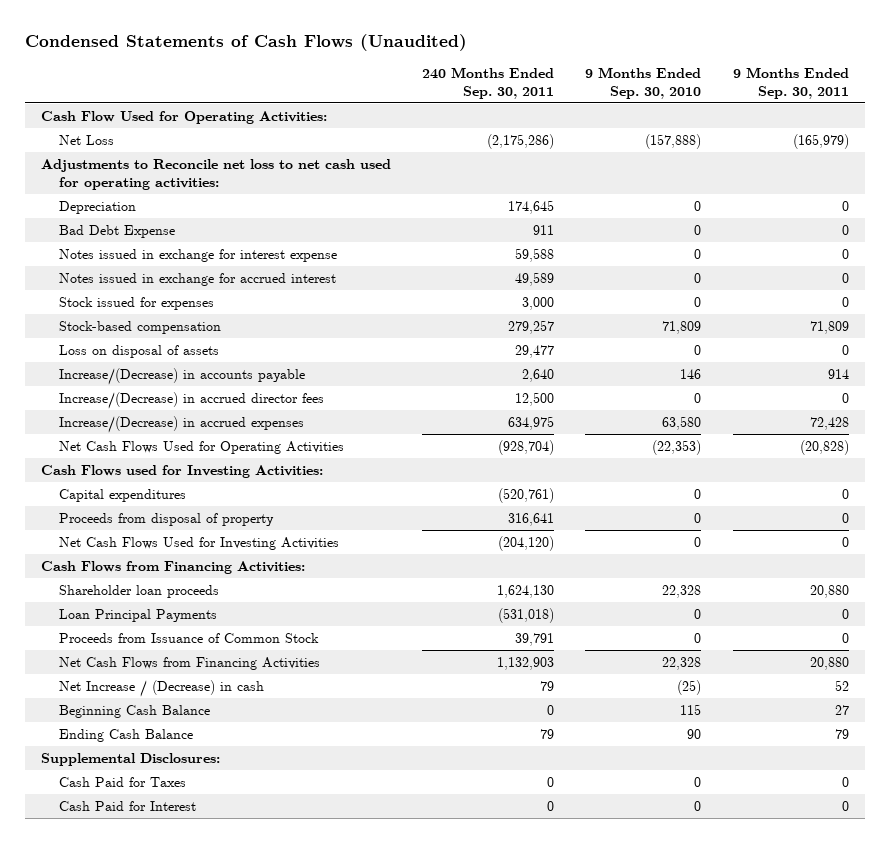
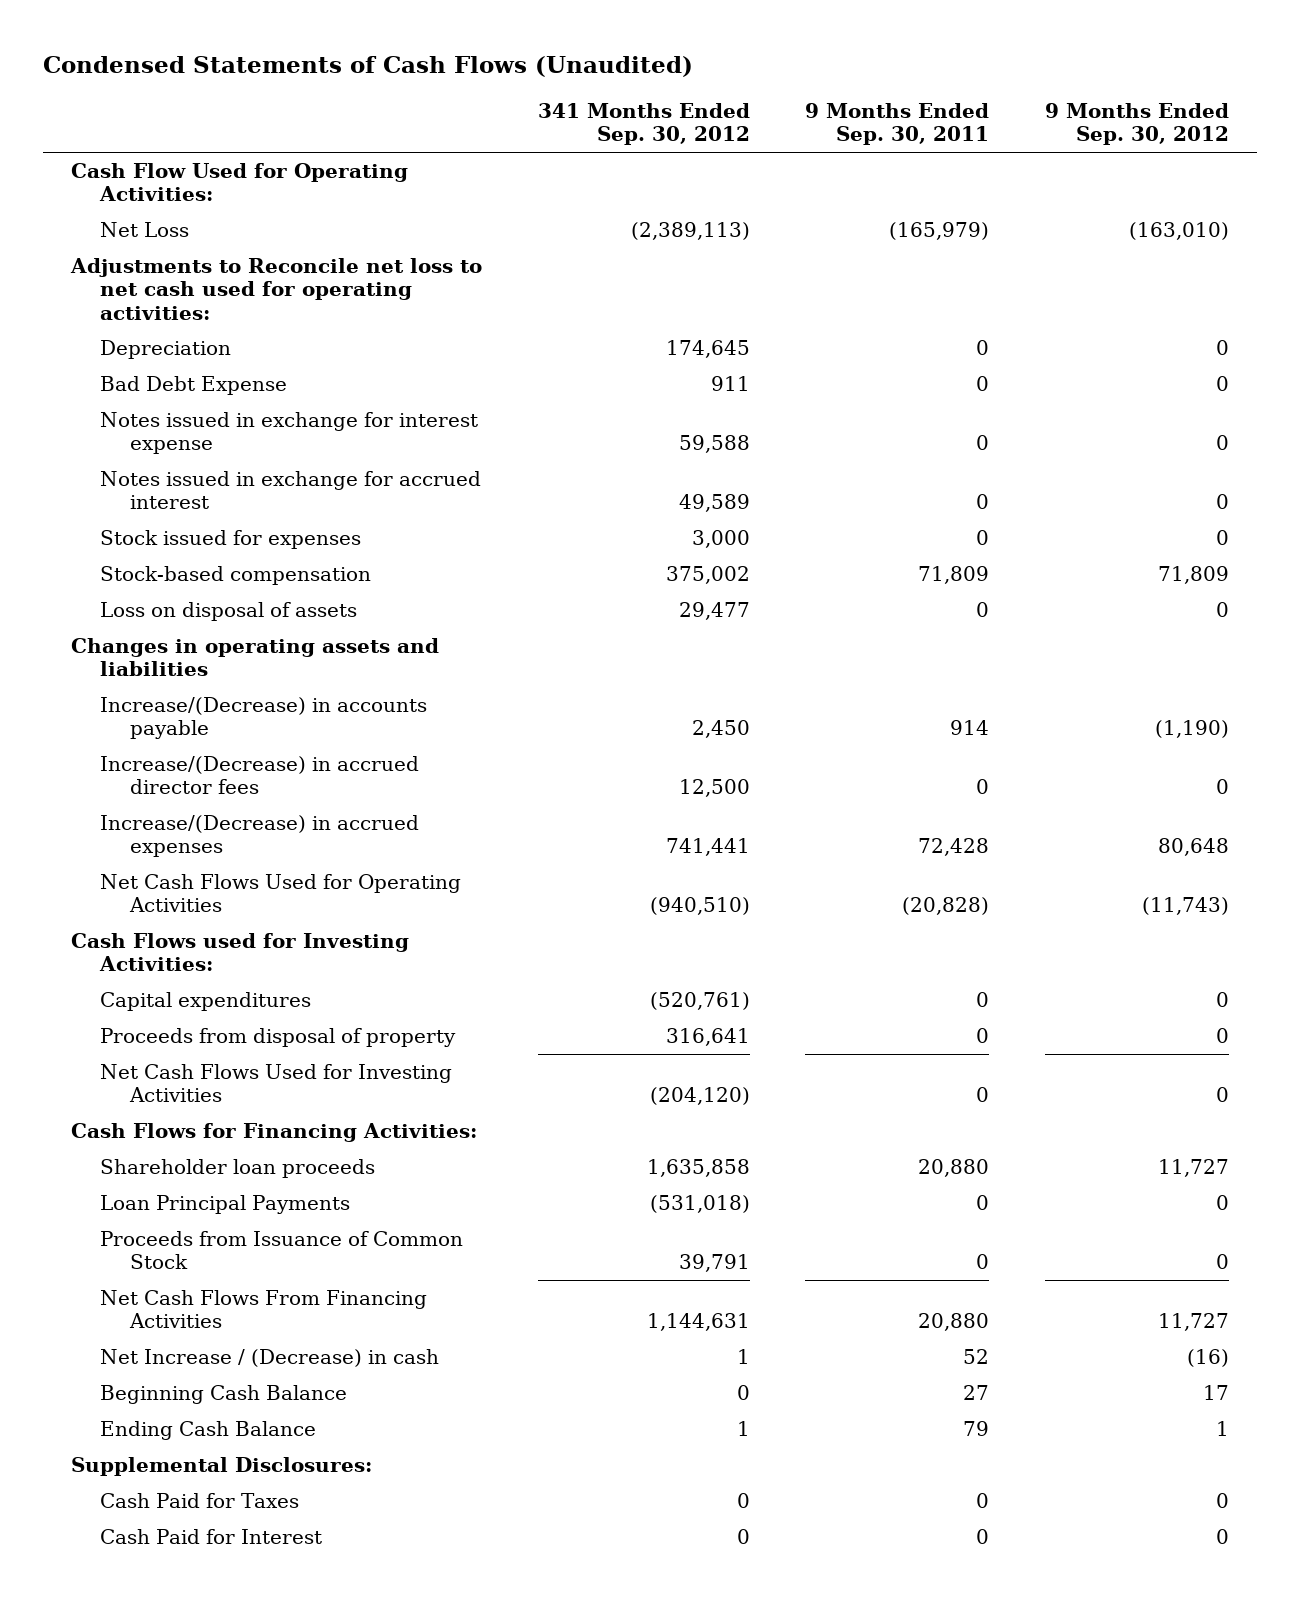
- | 240 Months Ended Sep. 30, 2011 | 9 Months Ended Sep. 30, 2010 | 9 Months Ended Sep. 30, 2011
+ | 341 Months Ended Sep. 30, 2012 | 9 Months Ended Sep. 30, 2011 | 9 Months Ended Sep. 30, 2012
+ Changes in operating assets and liabilities
- Cash Flows from Financing Activities:
+ Cash Flows for Financing Activities:
- Net Cash Flows from Financing Activities | 1,132,903 | 22,328 | 20,880
+ Net Cash Flows From Financing Activities | 1,144,631 | 20,880 | 11,727

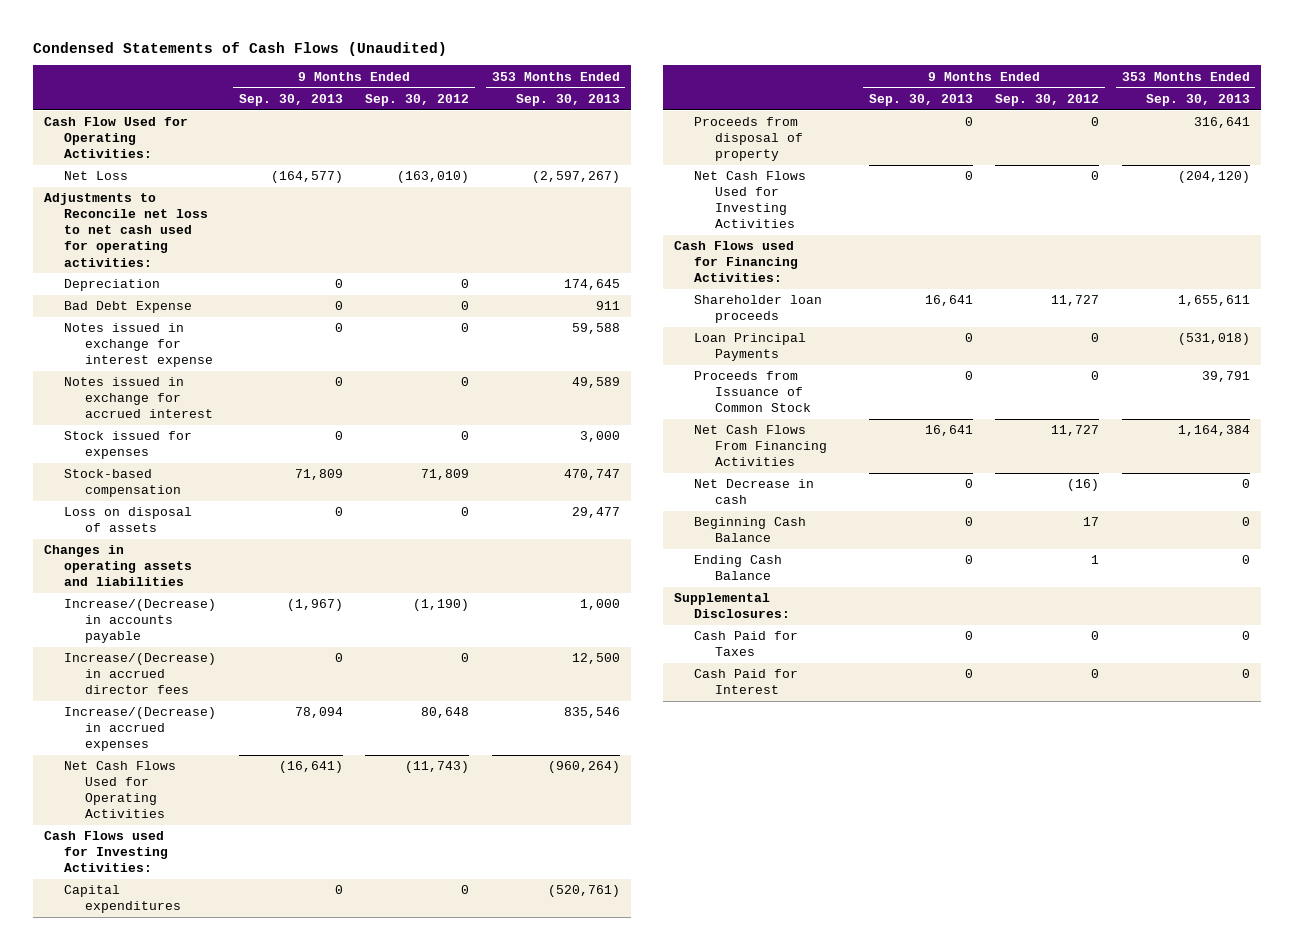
- | 341 Months Ended Sep. 30, 2012 | 9 Months Ended Sep. 30, 2011 | 9 Months Ended Sep. 30, 2012
+ | 9 Months Ended Sep. 30, 2013 | 9 Months Ended Sep. 30, 2012 | 353 Months Ended Sep. 30, 2013
- Cash Flows for Financing Activities:
+ Cash Flows used for Financing Activities:
- Net Increase / (Decrease) in cash | 1 | 52 | (16)
+ Net Decrease in cash | 0 | (16) | 0

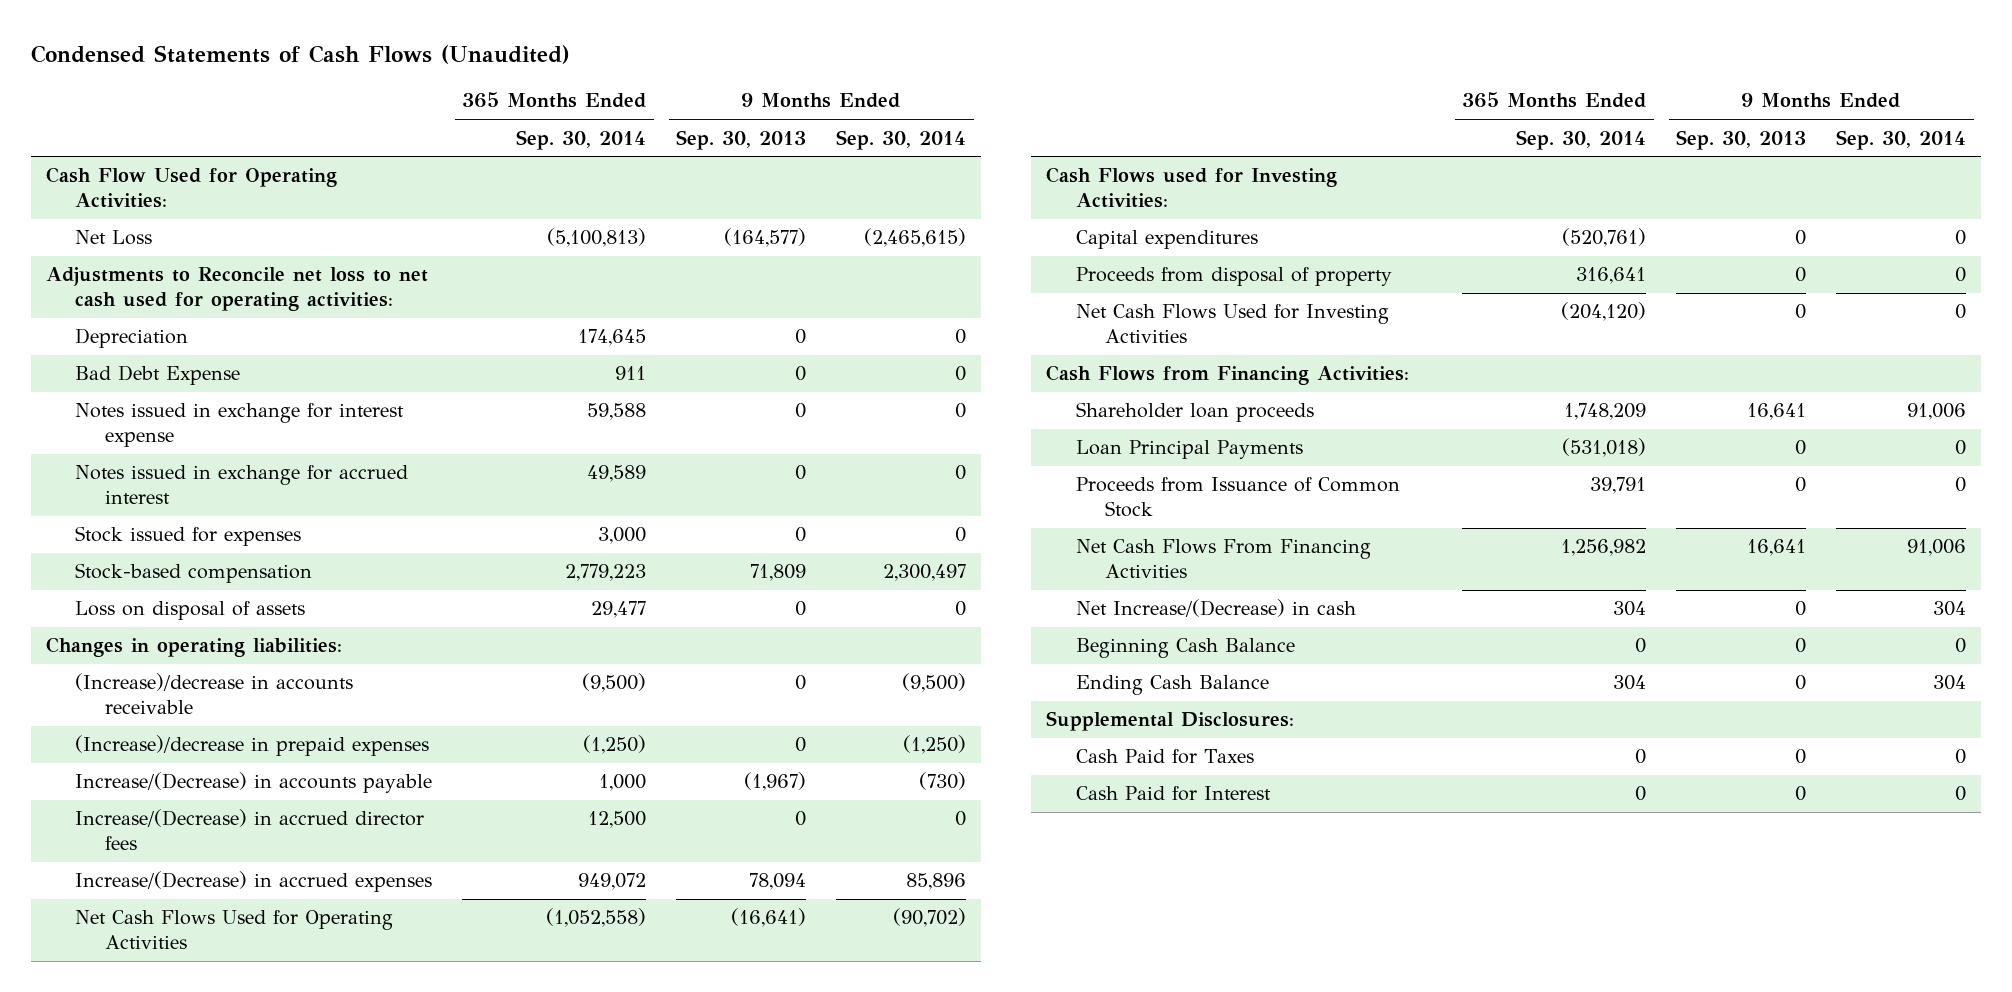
- | 9 Months Ended Sep. 30, 2013 | 9 Months Ended Sep. 30, 2012 | 353 Months Ended Sep. 30, 2013
+ | 365 Months Ended Sep. 30, 2014 | 9 Months Ended Sep. 30, 2013 | 9 Months Ended Sep. 30, 2014
- Changes in operating assets and liabilities
+ Changes in operating liabilities:
+ (Increase)/decrease in accounts receivable | (9,500) | 0 | (9,500)
+ (Increase)/decrease in prepaid expenses | (1,250) | 0 | (1,250)
- Cash Flows used for Financing Activities:
+ Cash Flows from Financing Activities:
- Net Decrease in cash | 0 | (16) | 0
+ Net Increase/(Decrease) in cash | 304 | 0 | 304

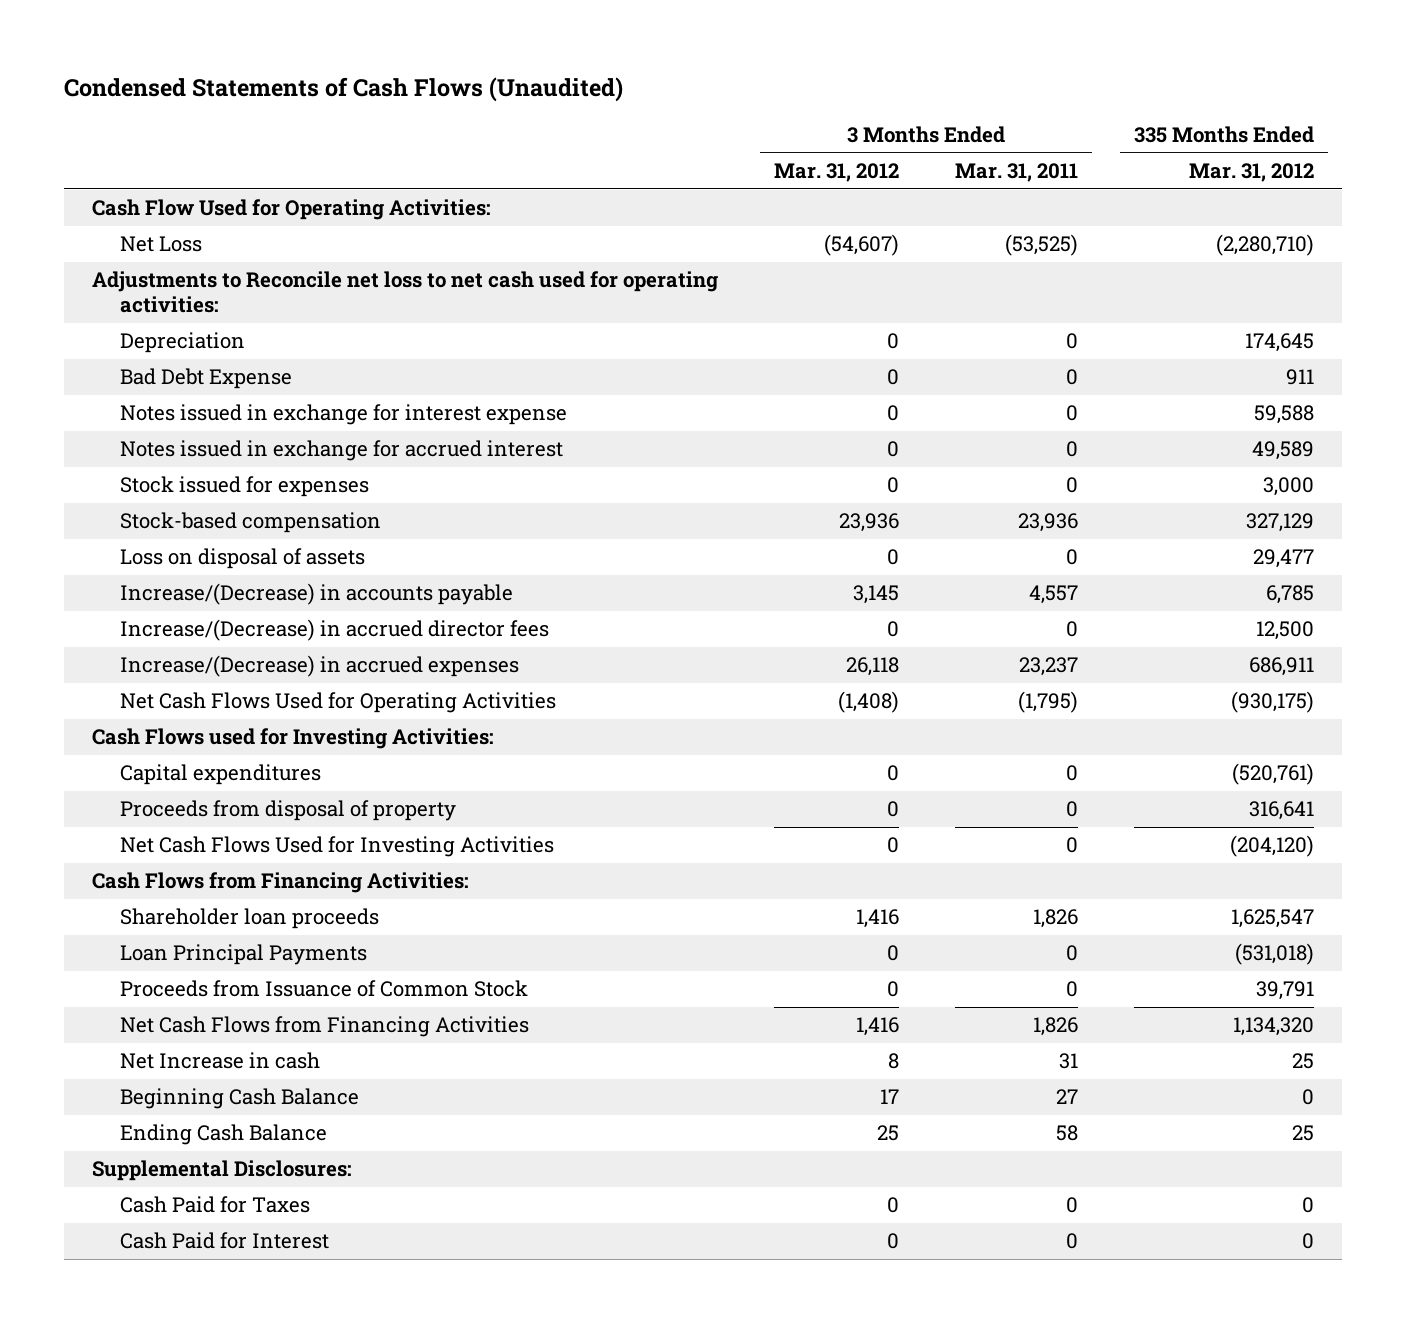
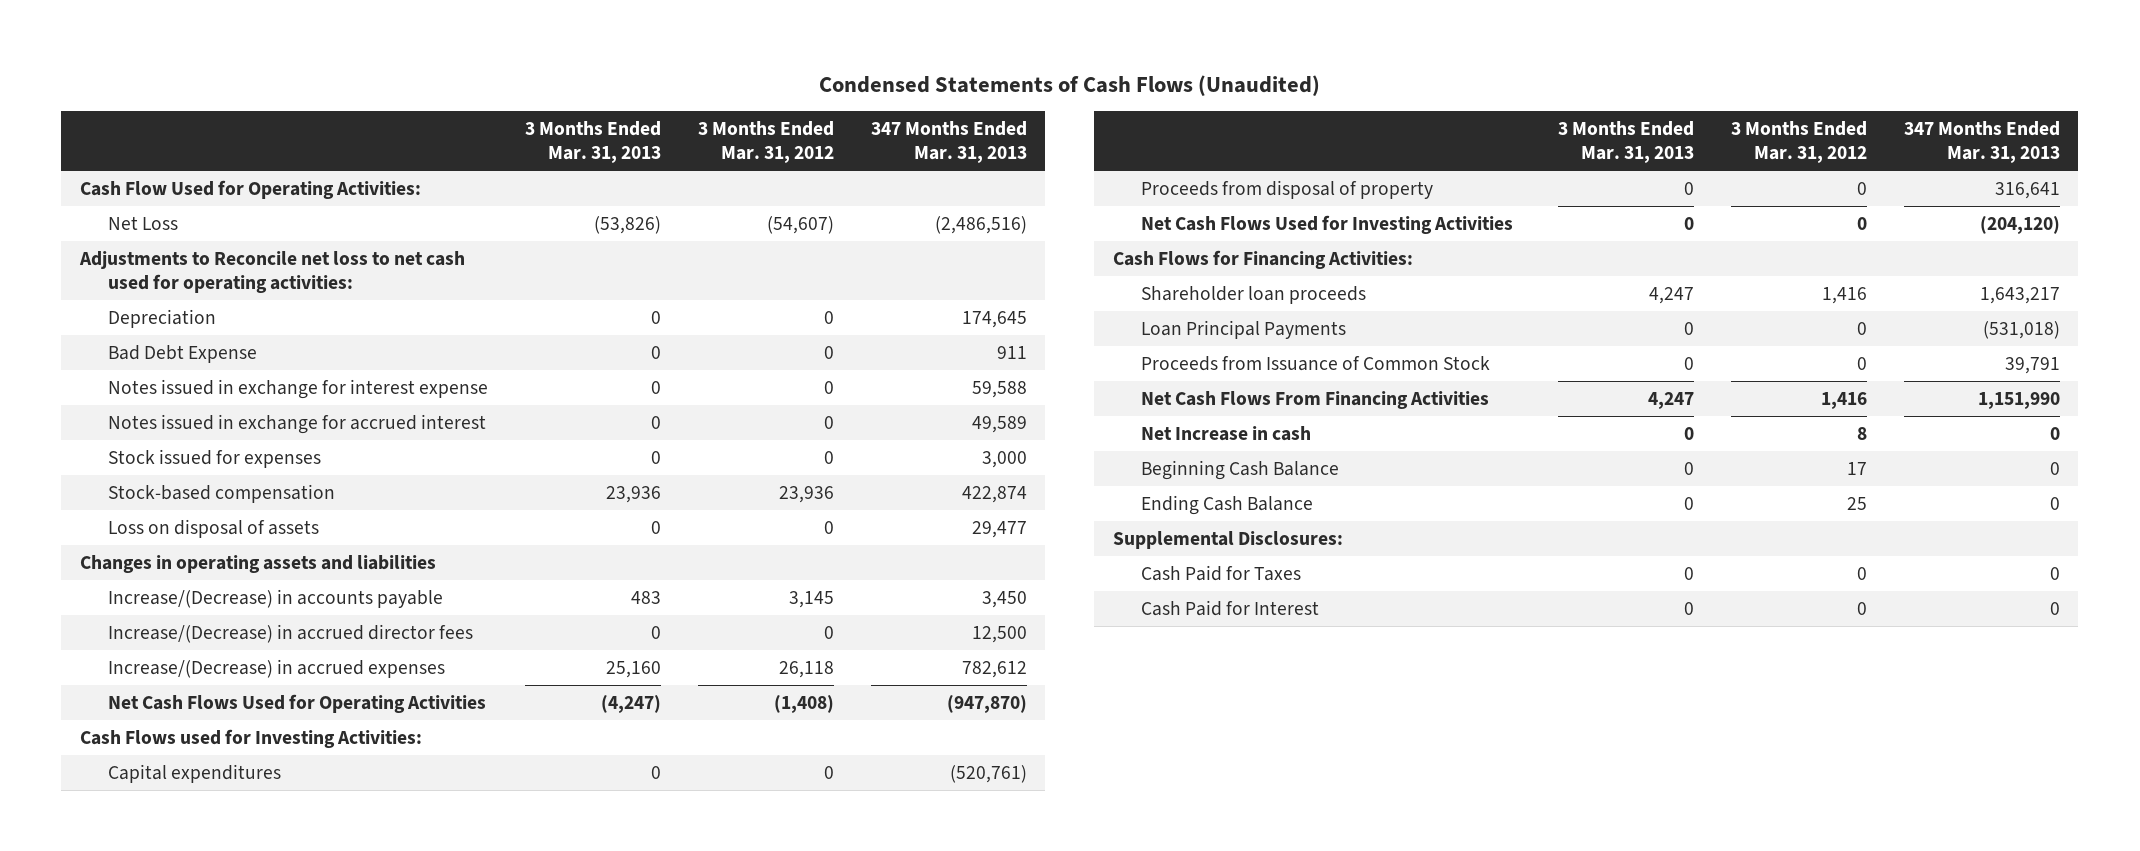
- | 3 Months Ended Mar. 31, 2012 | 3 Months Ended Mar. 31, 2011 | 335 Months Ended Mar. 31, 2012
+ | 3 Months Ended Mar. 31, 2013 | 3 Months Ended Mar. 31, 2012 | 347 Months Ended Mar. 31, 2013
+ Changes in operating assets and liabilities
- Cash Flows from Financing Activities:
+ Cash Flows for Financing Activities:
- Net Cash Flows from Financing Activities | 1,416 | 1,826 | 1,134,320
+ Net Cash Flows From Financing Activities | 4,247 | 1,416 | 1,151,990

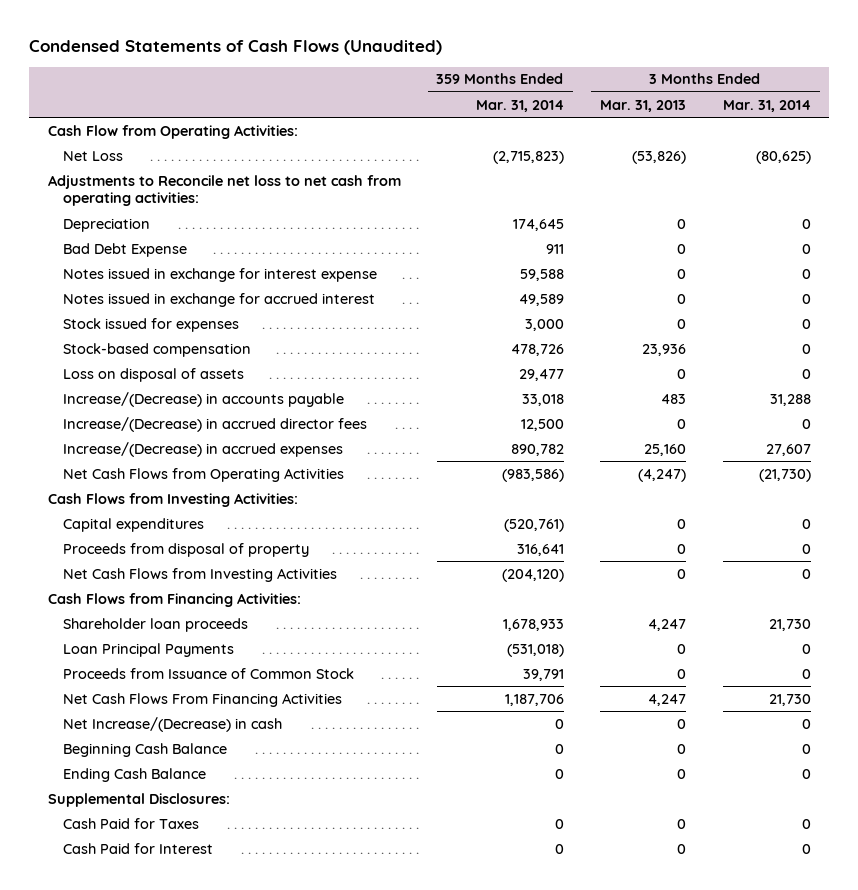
- | 3 Months Ended Mar. 31, 2013 | 3 Months Ended Mar. 31, 2012 | 347 Months Ended Mar. 31, 2013
+ | 359 Months Ended Mar. 31, 2014 | 3 Months Ended Mar. 31, 2013 | 3 Months Ended Mar. 31, 2014
- Cash Flow Used for Operating Activities:
+ Cash Flow from Operating Activities:
- Adjustments to Reconcile net loss to net cash used for operating activities:
+ Adjustments to Reconcile net loss to net cash from operating activities:
- Changes in operating assets and liabilities
- Net Cash Flows Used for Operating Activities | (4,247) | (1,408) | (947,870)
- Cash Flows used for Investing Activities:
+ Net Cash Flows from Operating Activities | (983,586) | (4,247) | (21,730)
+ Cash Flows from Investing Activities:
- Net Cash Flows Used for Investing Activities | 0 | 0 | (204,120)
- Cash Flows for Financing Activities:
+ Net Cash Flows from Investing Activities | (204,120) | 0 | 0
+ Cash Flows from Financing Activities:
- Net Increase in cash | 0 | 8 | 0
+ Net Increase/(Decrease) in cash | 0 | 0 | 0

